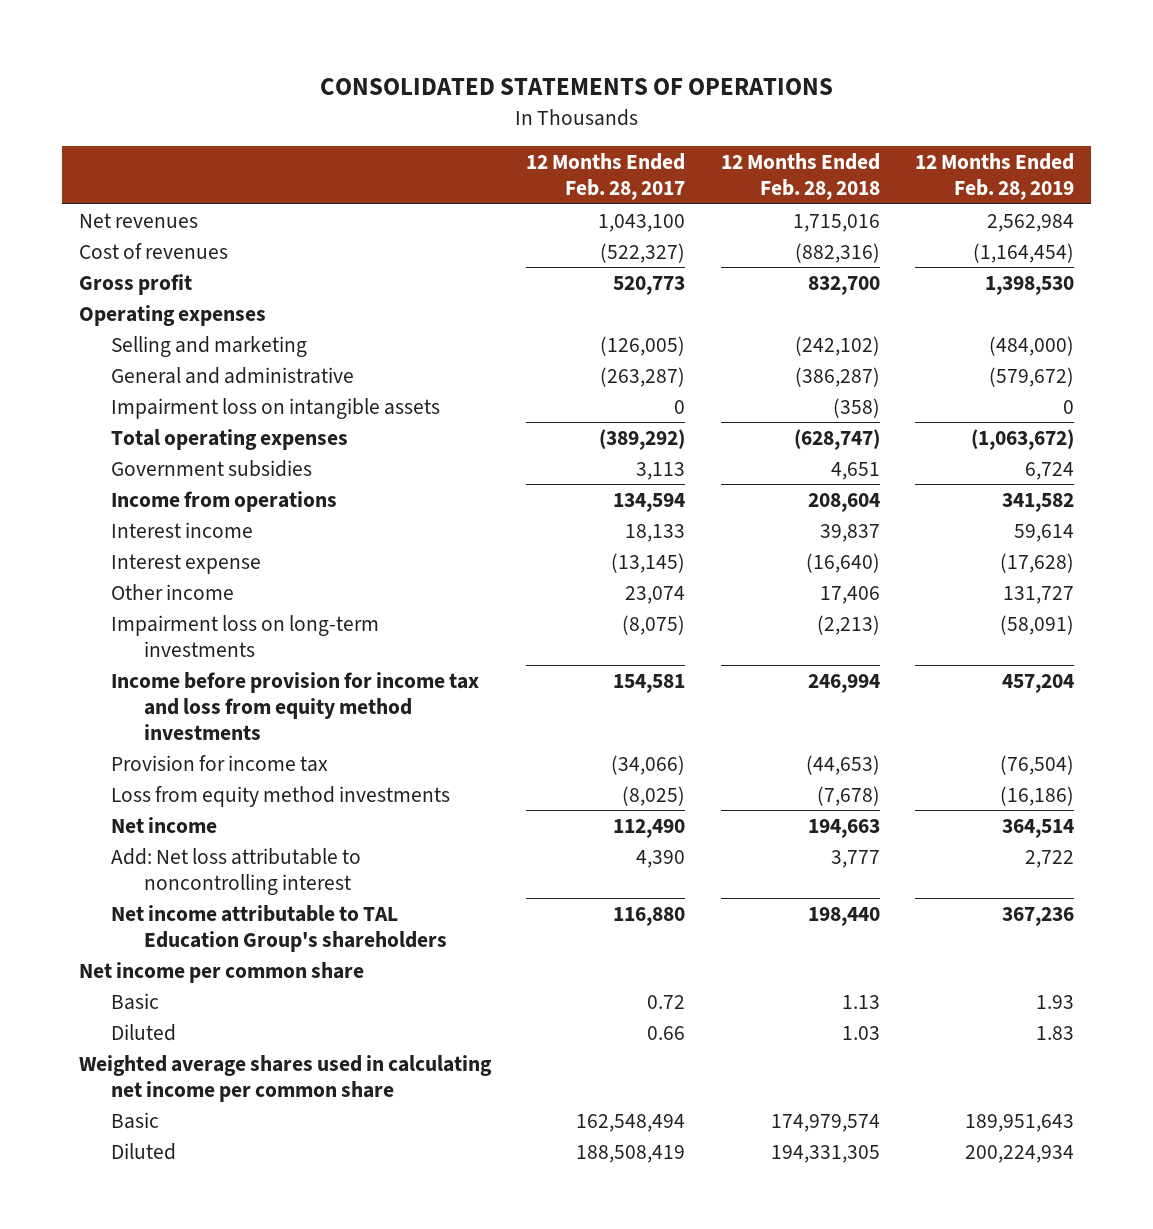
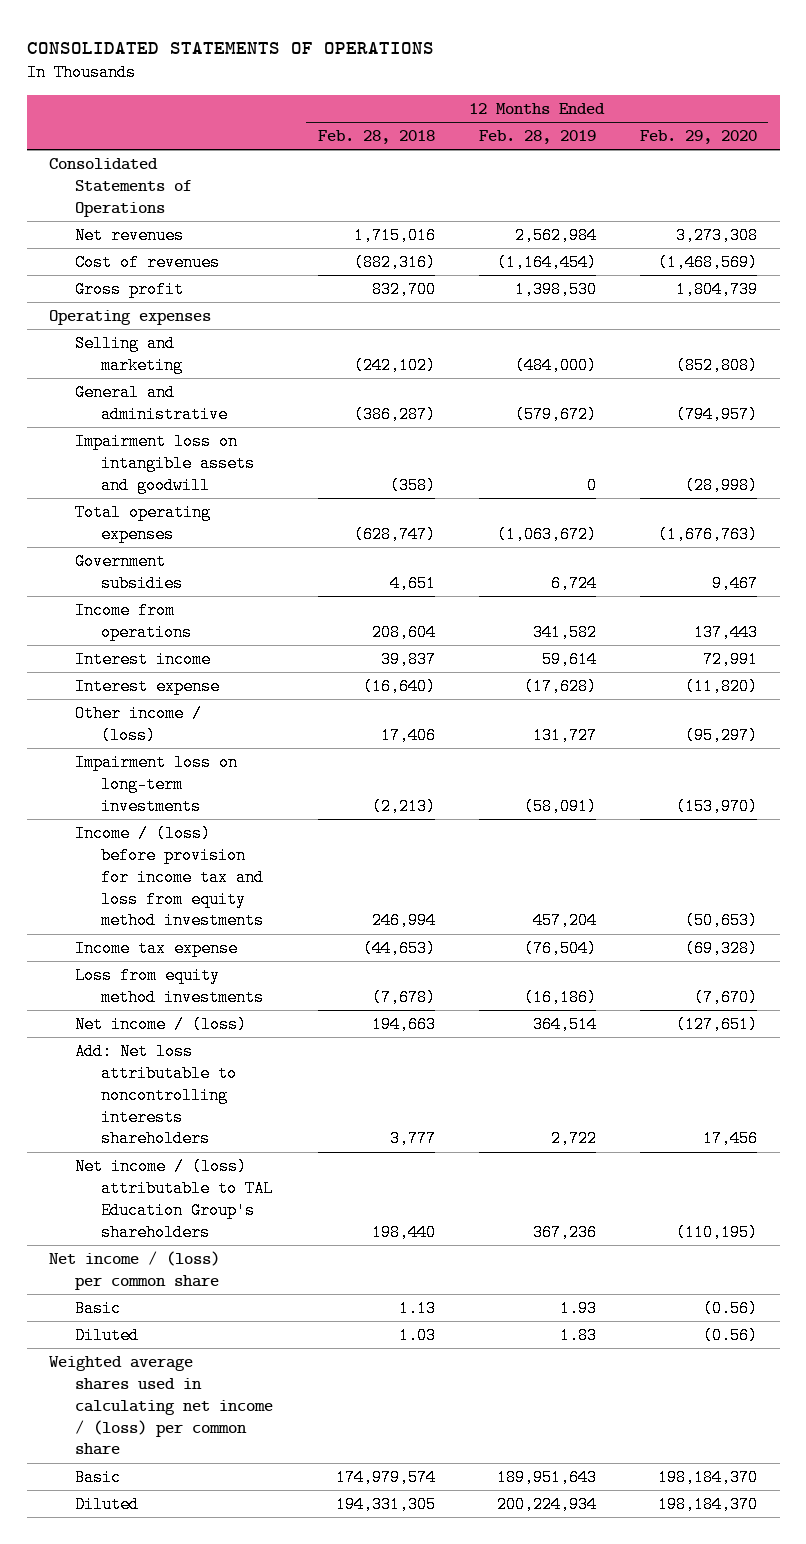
- | 12 Months Ended Feb. 28, 2017 | 12 Months Ended Feb. 28, 2018 | 12 Months Ended Feb. 28, 2019
+ | 12 Months Ended Feb. 28, 2018 | 12 Months Ended Feb. 28, 2019 | 12 Months Ended Feb. 29, 2020
+ Consolidated Statements of Operations
- Impairment loss on intangible assets | 0 | (358) | 0
+ Impairment loss on intangible assets and goodwill | (358) | 0 | (28,998)
- Other income | 23,074 | 17,406 | 131,727
+ Other income / (loss) | 17,406 | 131,727 | (95,297)
- Income before provision for income tax and loss from equity method investments | 154,581 | 246,994 | 457,204
- Provision for income tax | (34,066) | (44,653) | (76,504)
+ Income / (loss) before provision for income tax and loss from equity method investments | 246,994 | 457,204 | (50,653)
+ Income tax expense | (44,653) | (76,504) | (69,328)
- Net income | 112,490 | 194,663 | 364,514
- Add: Net loss attributable to noncontrolling interest | 4,390 | 3,777 | 2,722
- Net income attributable to TAL Education Group's shareholders | 116,880 | 198,440 | 367,236
- Net income per common share
+ Net income / (loss) | 194,663 | 364,514 | (127,651)
+ Add: Net loss attributable to noncontrolling interests shareholders | 3,777 | 2,722 | 17,456
+ Net income / (loss) attributable to TAL Education Group's shareholders | 198,440 | 367,236 | (110,195)
+ Net income / (loss) per common share
- Weighted average shares used in calculating net income per common share
+ Weighted average shares used in calculating net income / (loss) per common share

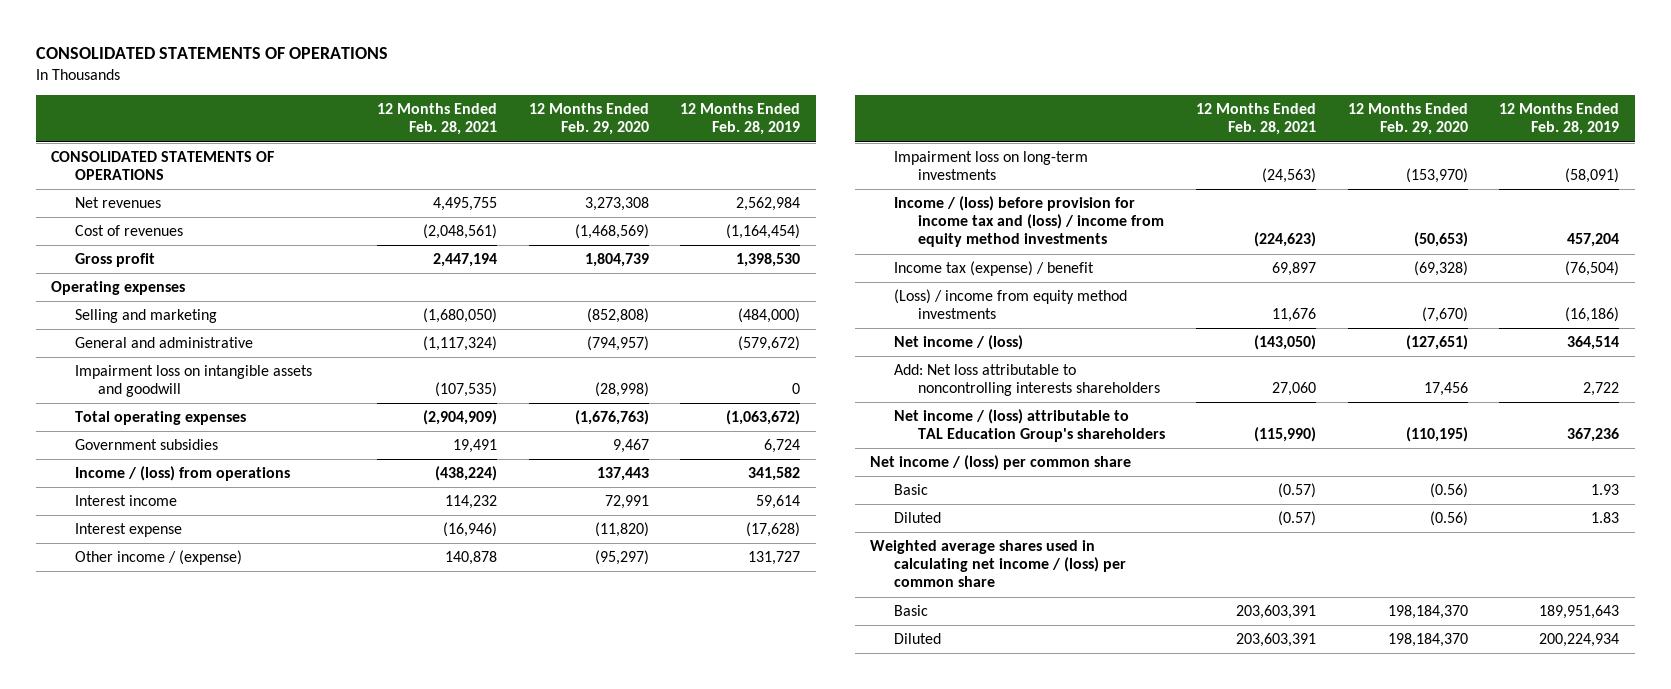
- | 12 Months Ended Feb. 28, 2018 | 12 Months Ended Feb. 28, 2019 | 12 Months Ended Feb. 29, 2020
+ | 12 Months Ended Feb. 28, 2021 | 12 Months Ended Feb. 29, 2020 | 12 Months Ended Feb. 28, 2019
- Consolidated Statements of Operations
+ CONSOLIDATED STATEMENTS OF OPERATIONS
- Income from operations | 208,604 | 341,582 | 137,443
+ Income / (loss) from operations | (438,224) | 137,443 | 341,582
- Other income / (loss) | 17,406 | 131,727 | (95,297)
+ Other income / (expense) | 140,878 | (95,297) | 131,727
- Income / (loss) before provision for income tax and loss from equity method investments | 246,994 | 457,204 | (50,653)
- Income tax expense | (44,653) | (76,504) | (69,328)
- Loss from equity method investments | (7,678) | (16,186) | (7,670)
+ Income / (loss) before provision for income tax and (loss) / income from equity method investments | (224,623) | (50,653) | 457,204
+ Income tax (expense) / benefit | 69,897 | (69,328) | (76,504)
+ (Loss) / income from equity method investments | 11,676 | (7,670) | (16,186)

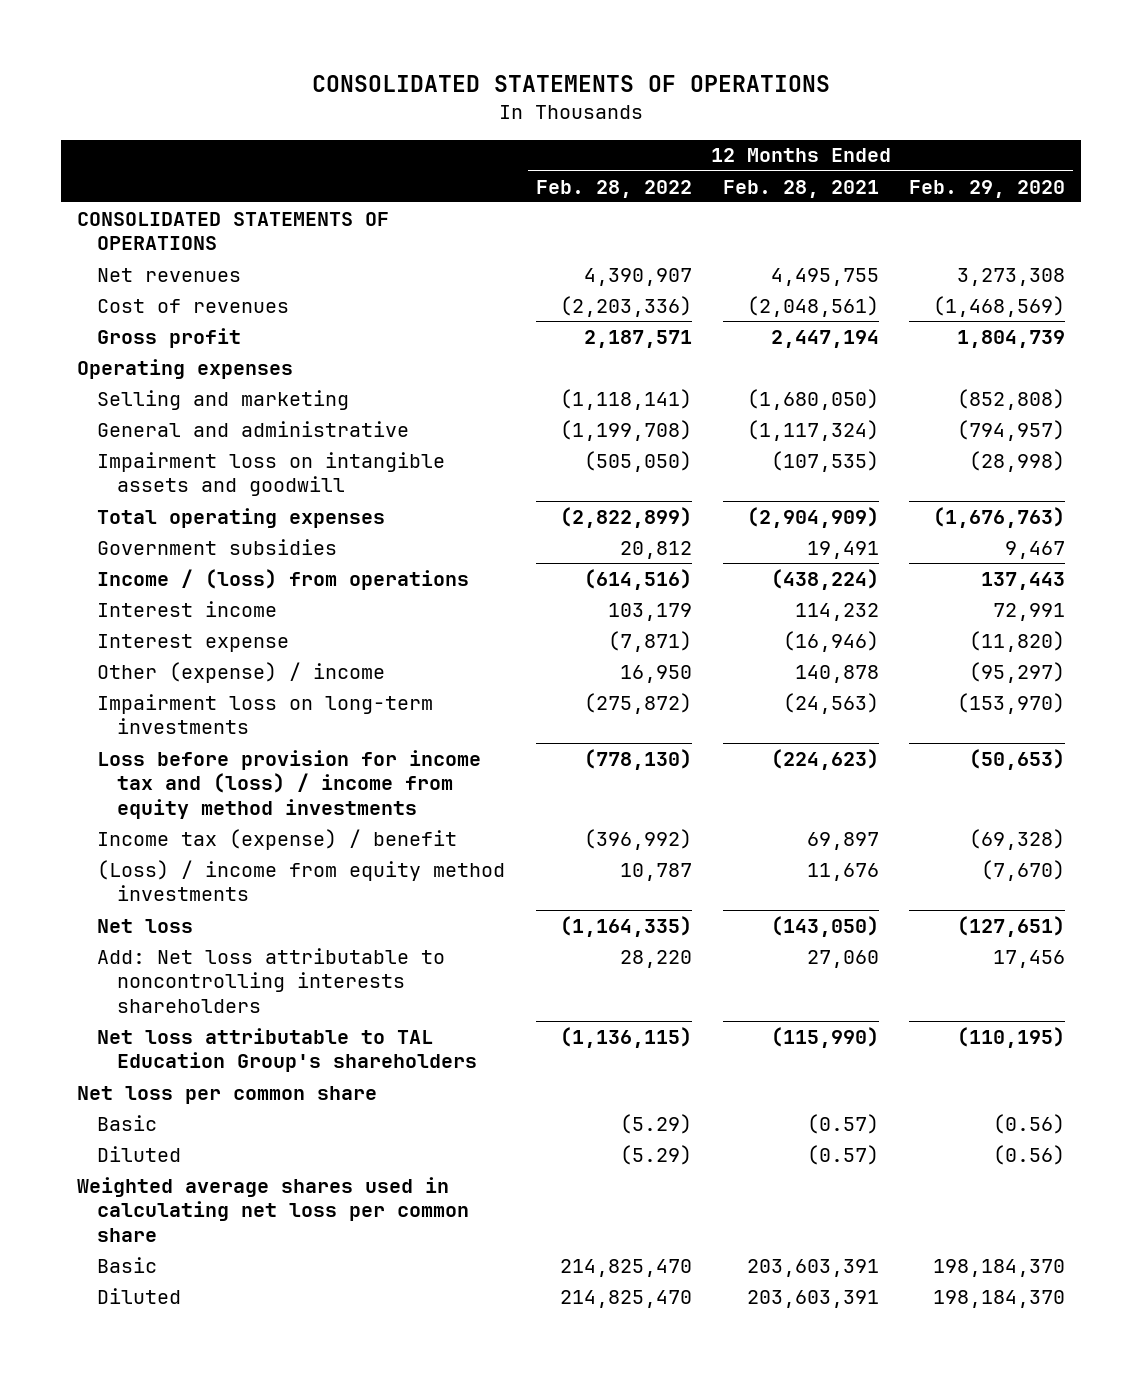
- | 12 Months Ended Feb. 28, 2021 | 12 Months Ended Feb. 29, 2020 | 12 Months Ended Feb. 28, 2019
+ | 12 Months Ended Feb. 28, 2022 | 12 Months Ended Feb. 28, 2021 | 12 Months Ended Feb. 29, 2020
- Other income / (expense) | 140,878 | (95,297) | 131,727
+ Other (expense) / income | 16,950 | 140,878 | (95,297)
- Income / (loss) before provision for income tax and (loss) / income from equity method investments | (224,623) | (50,653) | 457,204
+ Loss before provision for income tax and (loss) / income from equity method investments | (778,130) | (224,623) | (50,653)
- Net income / (loss) | (143,050) | (127,651) | 364,514
+ Net loss | (1,164,335) | (143,050) | (127,651)
- Net income / (loss) attributable to TAL Education Group's shareholders | (115,990) | (110,195) | 367,236
- Net income / (loss) per common share
+ Net loss attributable to TAL Education Group's shareholders | (1,136,115) | (115,990) | (110,195)
+ Net loss per common share
- Weighted average shares used in calculating net income / (loss) per common share
+ Weighted average shares used in calculating net loss per common share

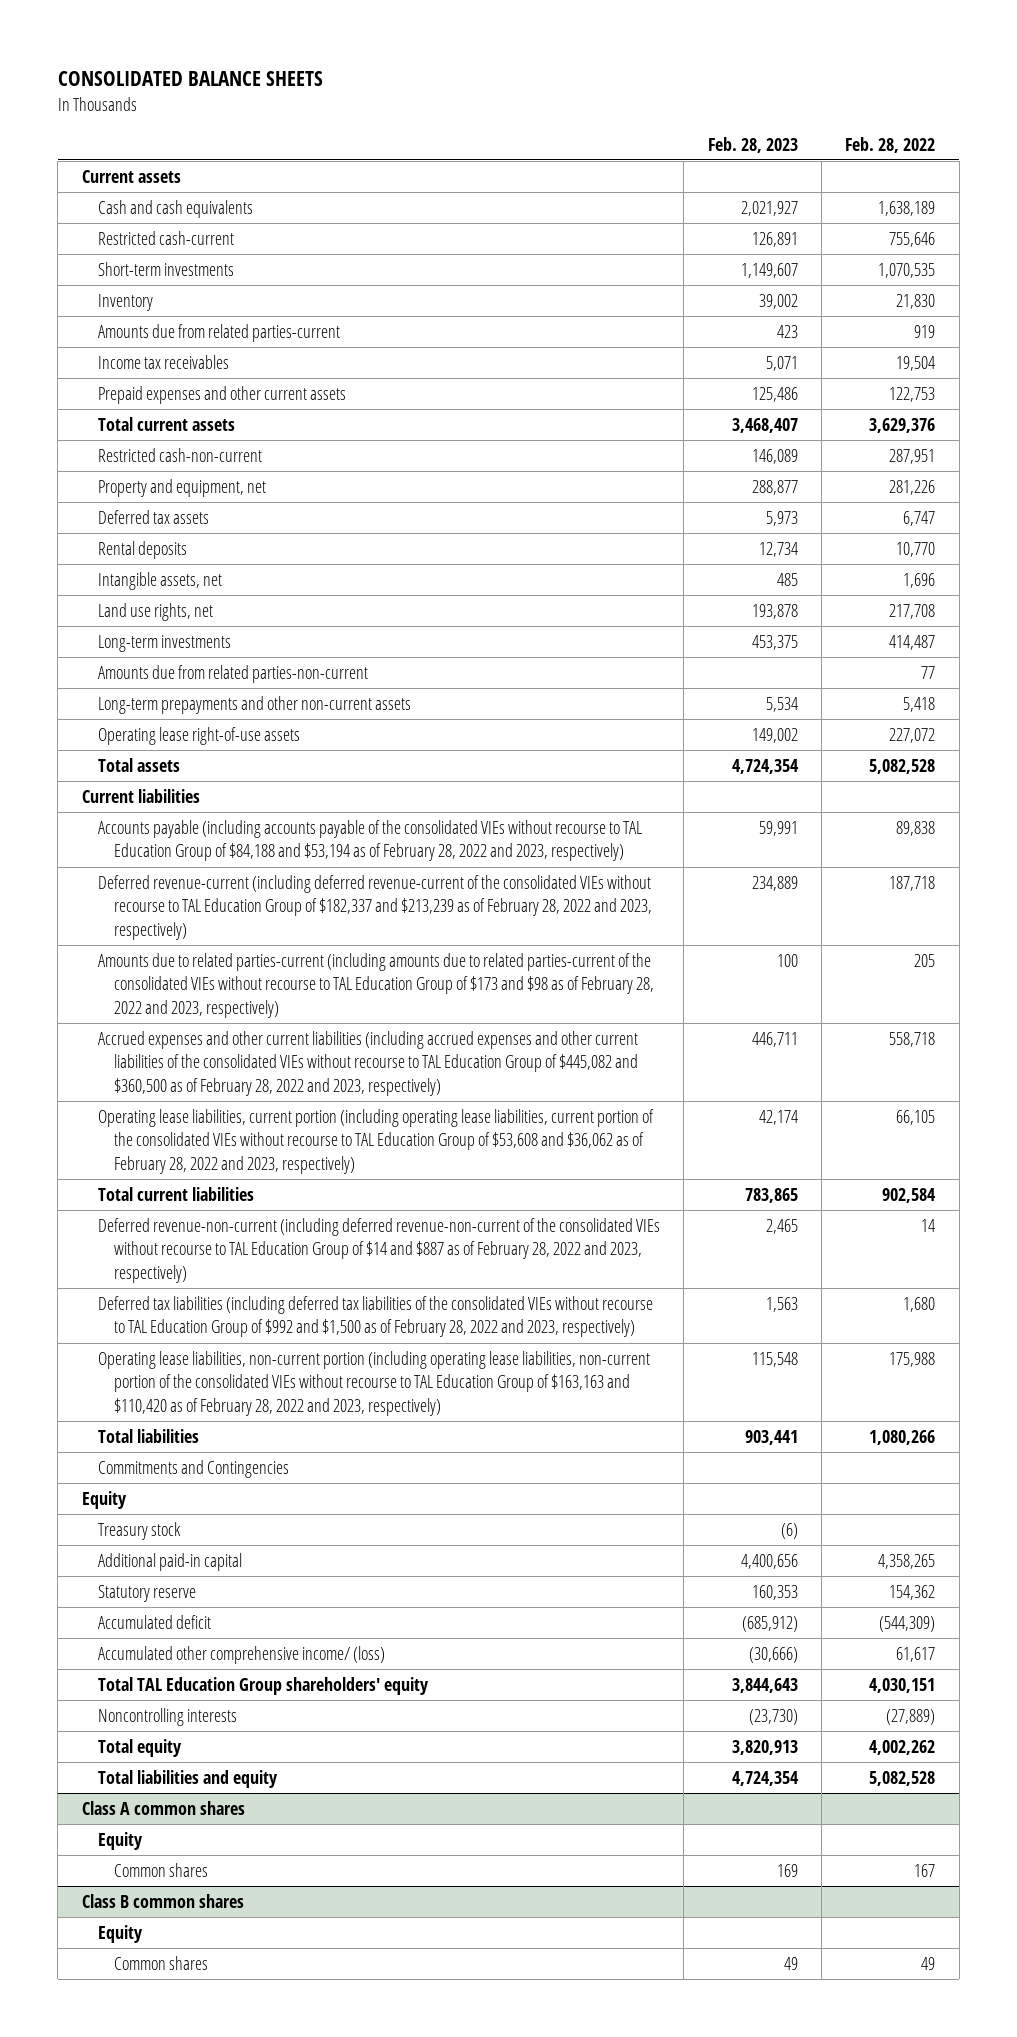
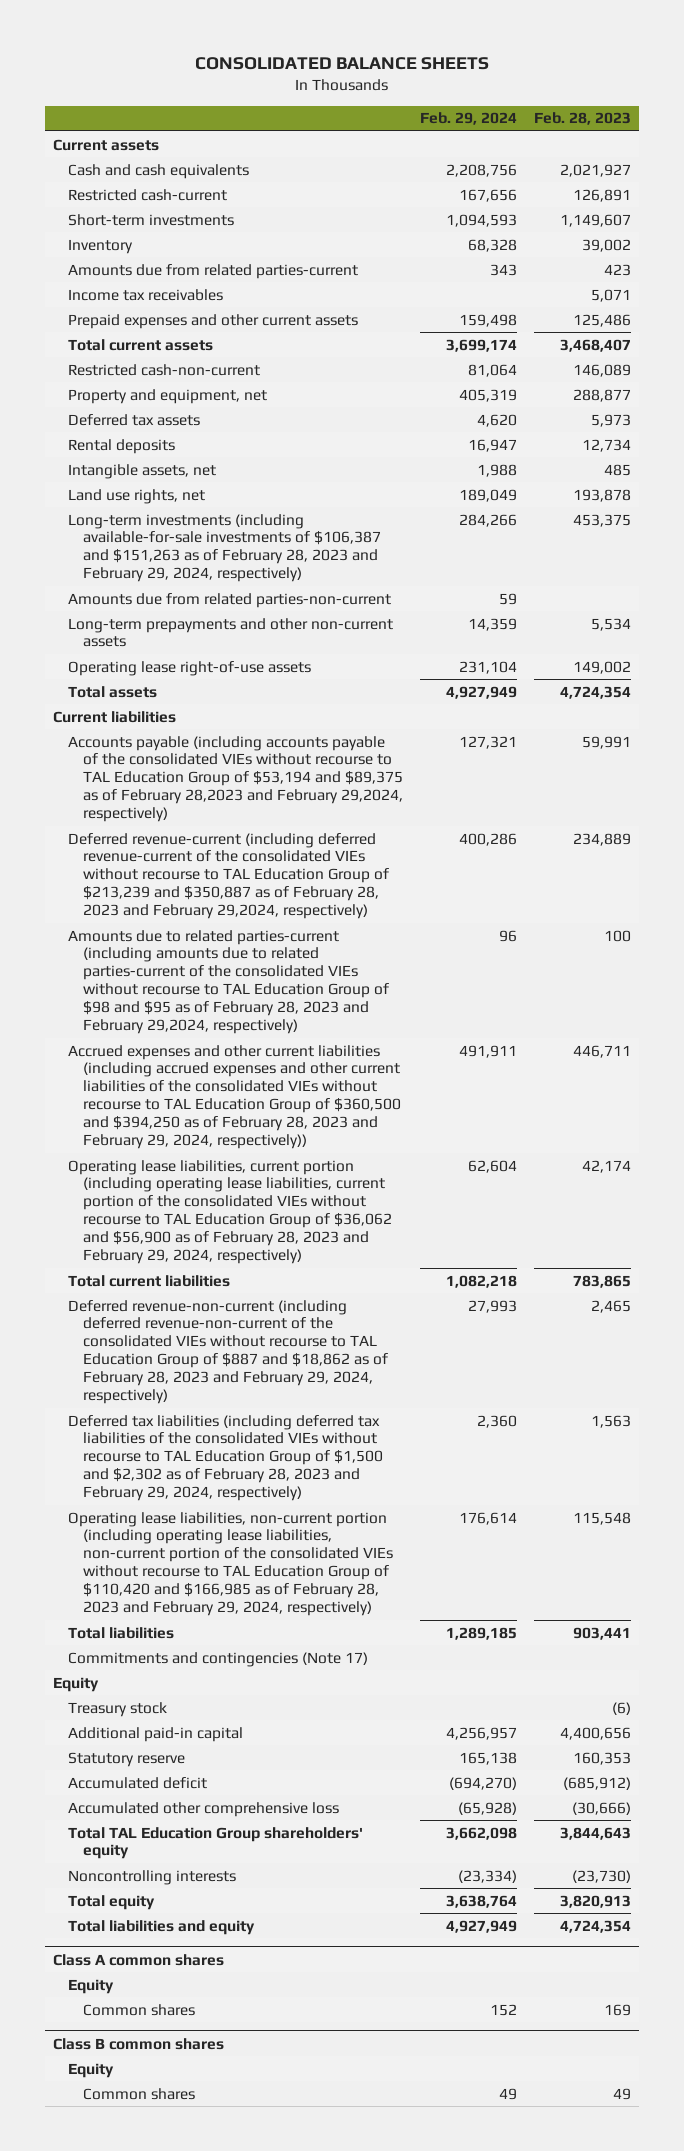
- | Feb. 28, 2023 | Feb. 28, 2022
+ | Feb. 29, 2024 | Feb. 28, 2023
- Long-term investments | 453,375 | 414,487
+ Long-term investments (including available-for-sale investments of $106,387 and $151,263 as of February 28, 2023 and February 29, 2024, respectively) | 284,266 | 453,375
- Accounts payable (including accounts payable of the consolidated VIEs without recourse to TAL Education Group of $84,188 and $53,194 as of February 28, 2022 and 2023, respectively) | 59,991 | 89,838
- Deferred revenue-current (including deferred revenue-current of the consolidated VIEs without recourse to TAL Education Group of $182,337 and $213,239 as of February 28, 2022 and 2023, respectively) | 234,889 | 187,718
- Amounts due to related parties-current (including amounts due to related parties-current of the consolidated VIEs without recourse to TAL Education Group of $173 and $98 as of February 28, 2022 and 2023, respectively) | 100 | 205
- Accrued expenses and other current liabilities (including accrued expenses and other current liabilities of the consolidated VIEs without recourse to TAL Education Group of $445,082 and $360,500 as of February 28, 2022 and 2023, respectively) | 446,711 | 558,718
- Operating lease liabilities, current portion (including operating lease liabilities, current portion of the consolidated VIEs without recourse to TAL Education Group of $53,608 and $36,062 as of February 28, 2022 and 2023, respectively) | 42,174 | 66,105
+ Accounts payable (including accounts payable of the consolidated VIEs without recourse to TAL Education Group of $53,194 and $89,375 as of February 28,2023 and February 29,2024, respectively) | 127,321 | 59,991
+ Deferred revenue-current (including deferred revenue-current of the consolidated VIEs without recourse to TAL Education Group of $213,239 and $350,887 as of February 28, 2023 and February 29,2024, respectively) | 400,286 | 234,889
+ Amounts due to related parties-current (including amounts due to related parties-current of the consolidated VIEs without recourse to TAL Education Group of $98 and $95 as of February 28, 2023 and February 29,2024, respectively) | 96 | 100
+ Accrued expenses and other current liabilities (including accrued expenses and other current liabilities of the consolidated VIEs without recourse to TAL Education Group of $360,500 and $394,250 as of February 28, 2023 and February 29, 2024, respectively)) | 491,911 | 446,711
+ Operating lease liabilities, current portion (including operating lease liabilities, current portion of the consolidated VIEs without recourse to TAL Education Group of $36,062 and $56,900 as of February 28, 2023 and February 29, 2024, respectively) | 62,604 | 42,174
- Deferred revenue-non-current (including deferred revenue-non-current of the consolidated VIEs without recourse to TAL Education Group of $14 and $887 as of February 28, 2022 and 2023, respectively) | 2,465 | 14
- Deferred tax liabilities (including deferred tax liabilities of the consolidated VIEs without recourse to TAL Education Group of $992 and $1,500 as of February 28, 2022 and 2023, respectively) | 1,563 | 1,680
- Operating lease liabilities, non-current portion (including operating lease liabilities, non-current portion of the consolidated VIEs without recourse to TAL Education Group of $163,163 and $110,420 as of February 28, 2022 and 2023, respectively) | 115,548 | 175,988
+ Deferred revenue-non-current (including deferred revenue-non-current of the consolidated VIEs without recourse to TAL Education Group of $887 and $18,862 as of February 28, 2023 and February 29, 2024, respectively) | 27,993 | 2,465
+ Deferred tax liabilities (including deferred tax liabilities of the consolidated VIEs without recourse to TAL Education Group of $1,500 and $2,302 as of February 28, 2023 and February 29, 2024, respectively) | 2,360 | 1,563
+ Operating lease liabilities, non-current portion (including operating lease liabilities, non-current portion of the consolidated VIEs without recourse to TAL Education Group of $110,420 and $166,985 as of February 28, 2023 and February 29, 2024, respectively) | 176,614 | 115,548
- Commitments and Contingencies
+ Commitments and contingencies (Note 17)
- Accumulated other comprehensive income/ (loss) | (30,666) | 61,617
+ Accumulated other comprehensive loss | (65,928) | (30,666)

